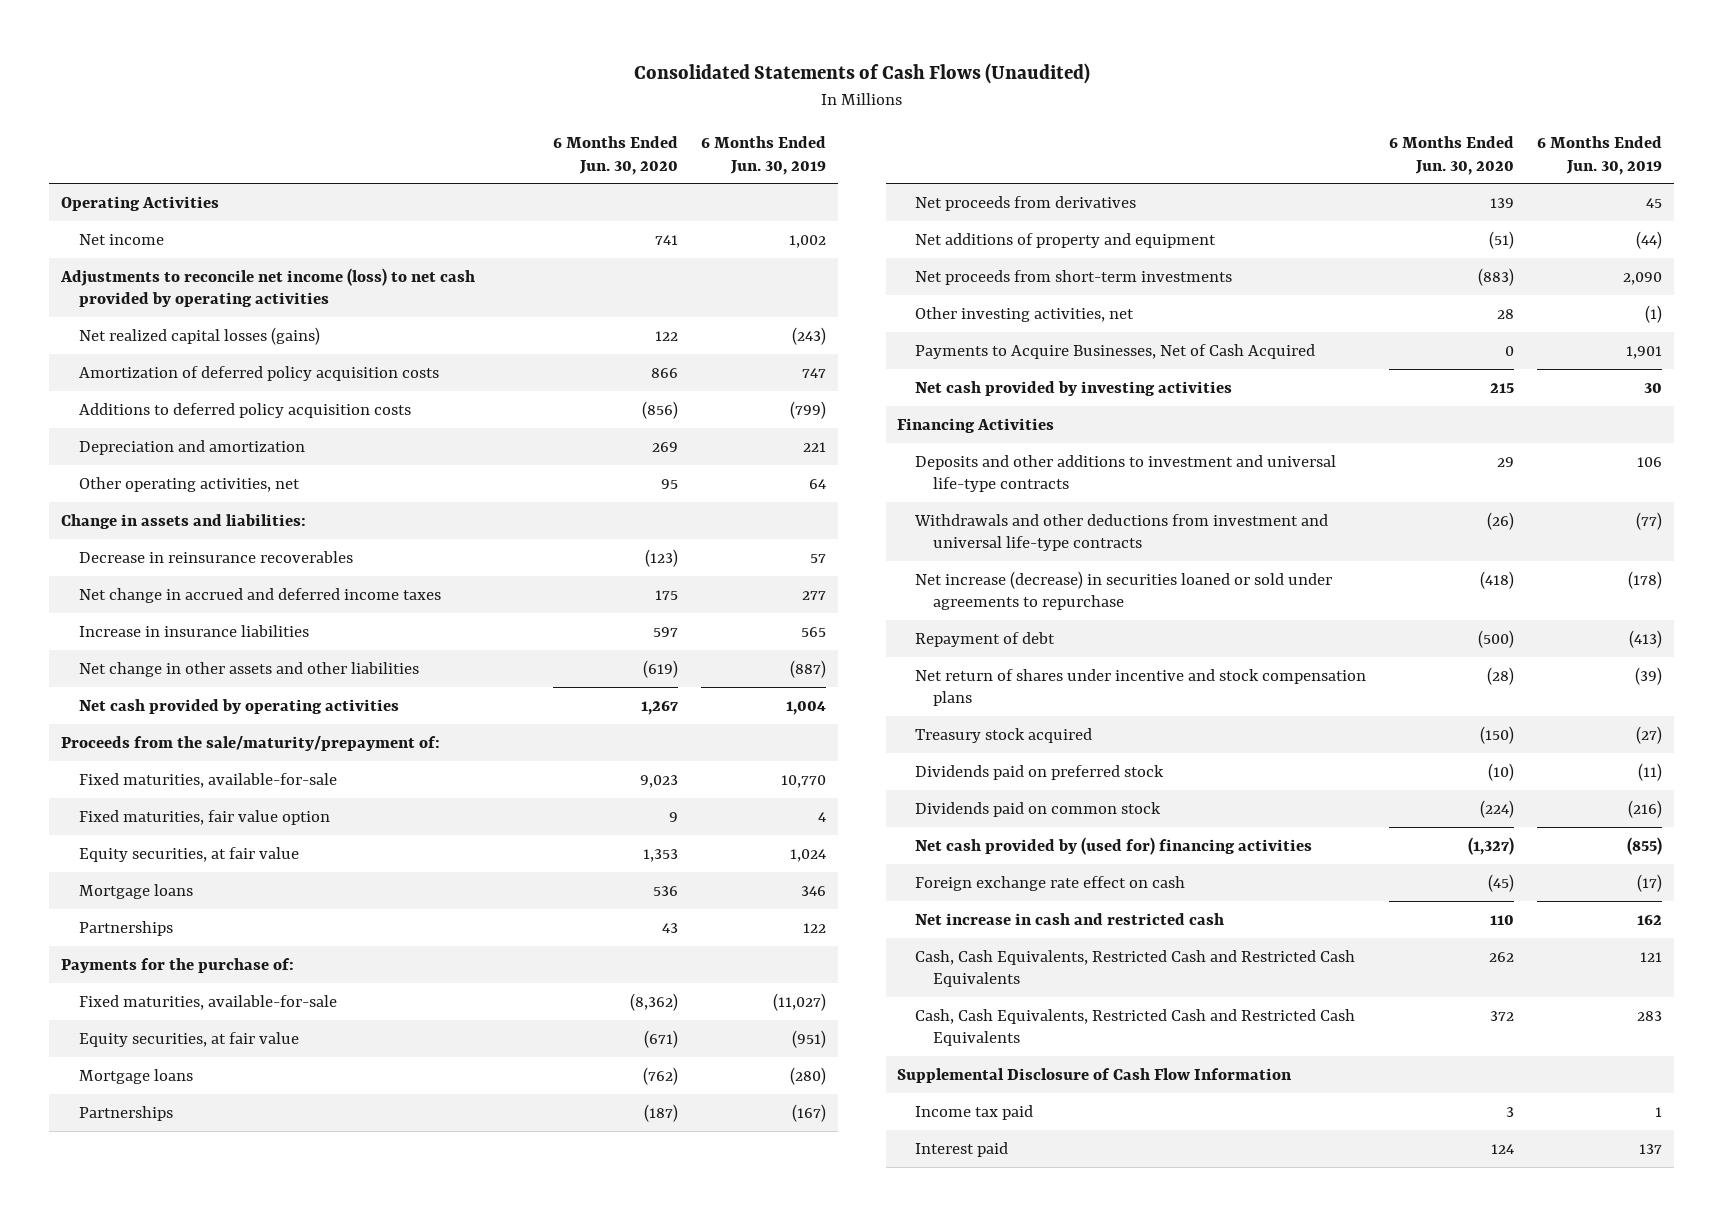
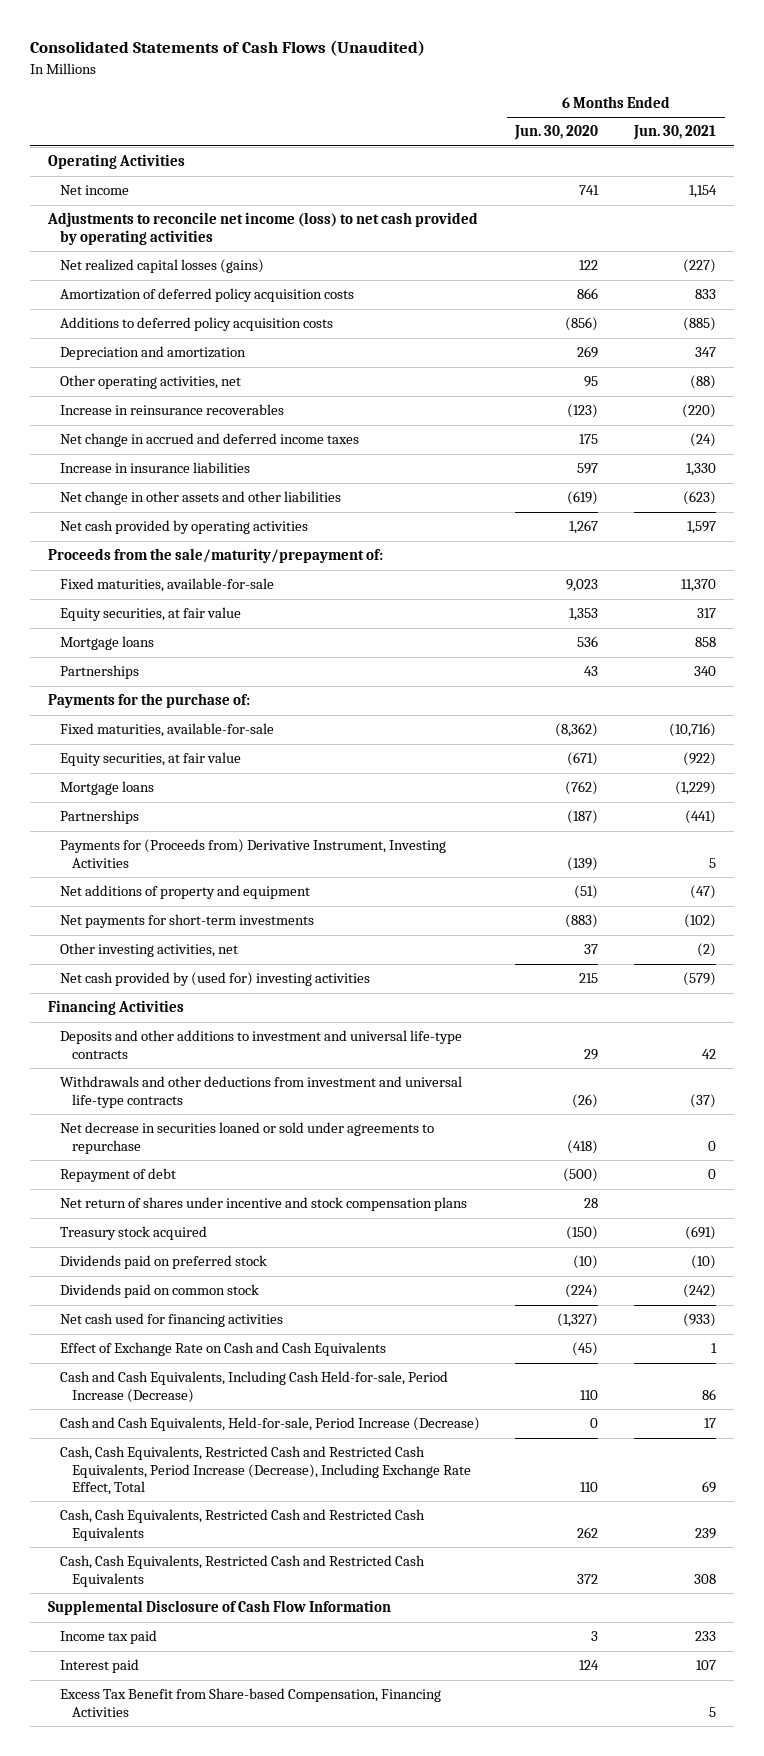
- | 6 Months Ended Jun. 30, 2020 | 6 Months Ended Jun. 30, 2019
+ | 6 Months Ended Jun. 30, 2020 | 6 Months Ended Jun. 30, 2021
- Change in assets and liabilities:
- Decrease in reinsurance recoverables | (123) | 57
+ Increase in reinsurance recoverables | (123) | (220)
- Fixed maturities, fair value option | 9 | 4
- Net proceeds from derivatives | 139 | 45
+ Payments for (Proceeds from) Derivative Instrument, Investing Activities | (139) | 5
- Net proceeds from short-term investments | (883) | 2,090
- Other investing activities, net | 28 | (1)
- Payments to Acquire Businesses, Net of Cash Acquired | 0 | 1,901
- Net cash provided by investing activities | 215 | 30
+ Net payments for short-term investments | (883) | (102)
+ Other investing activities, net | 37 | (2)
+ Net cash provided by (used for) investing activities | 215 | (579)
- Net increase (decrease) in securities loaned or sold under agreements to repurchase | (418) | (178)
+ Net decrease in securities loaned or sold under agreements to repurchase | (418) | 0
- Net return of shares under incentive and stock compensation plans | (28) | (39)
+ Net return of shares under incentive and stock compensation plans | 28 |
- Net cash provided by (used for) financing activities | (1,327) | (855)
- Foreign exchange rate effect on cash | (45) | (17)
- Net increase in cash and restricted cash | 110 | 162
+ Net cash used for financing activities | (1,327) | (933)
+ Effect of Exchange Rate on Cash and Cash Equivalents | (45) | 1
+ Cash and Cash Equivalents, Including Cash Held-for-sale, Period Increase (Decrease) | 110 | 86
+ Cash and Cash Equivalents, Held-for-sale, Period Increase (Decrease) | 0 | 17
+ Cash, Cash Equivalents, Restricted Cash and Restricted Cash Equivalents, Period Increase (Decrease), Including Exchange Rate Effect, Total | 110 | 69
+ Excess Tax Benefit from Share-based Compensation, Financing Activities | | 5

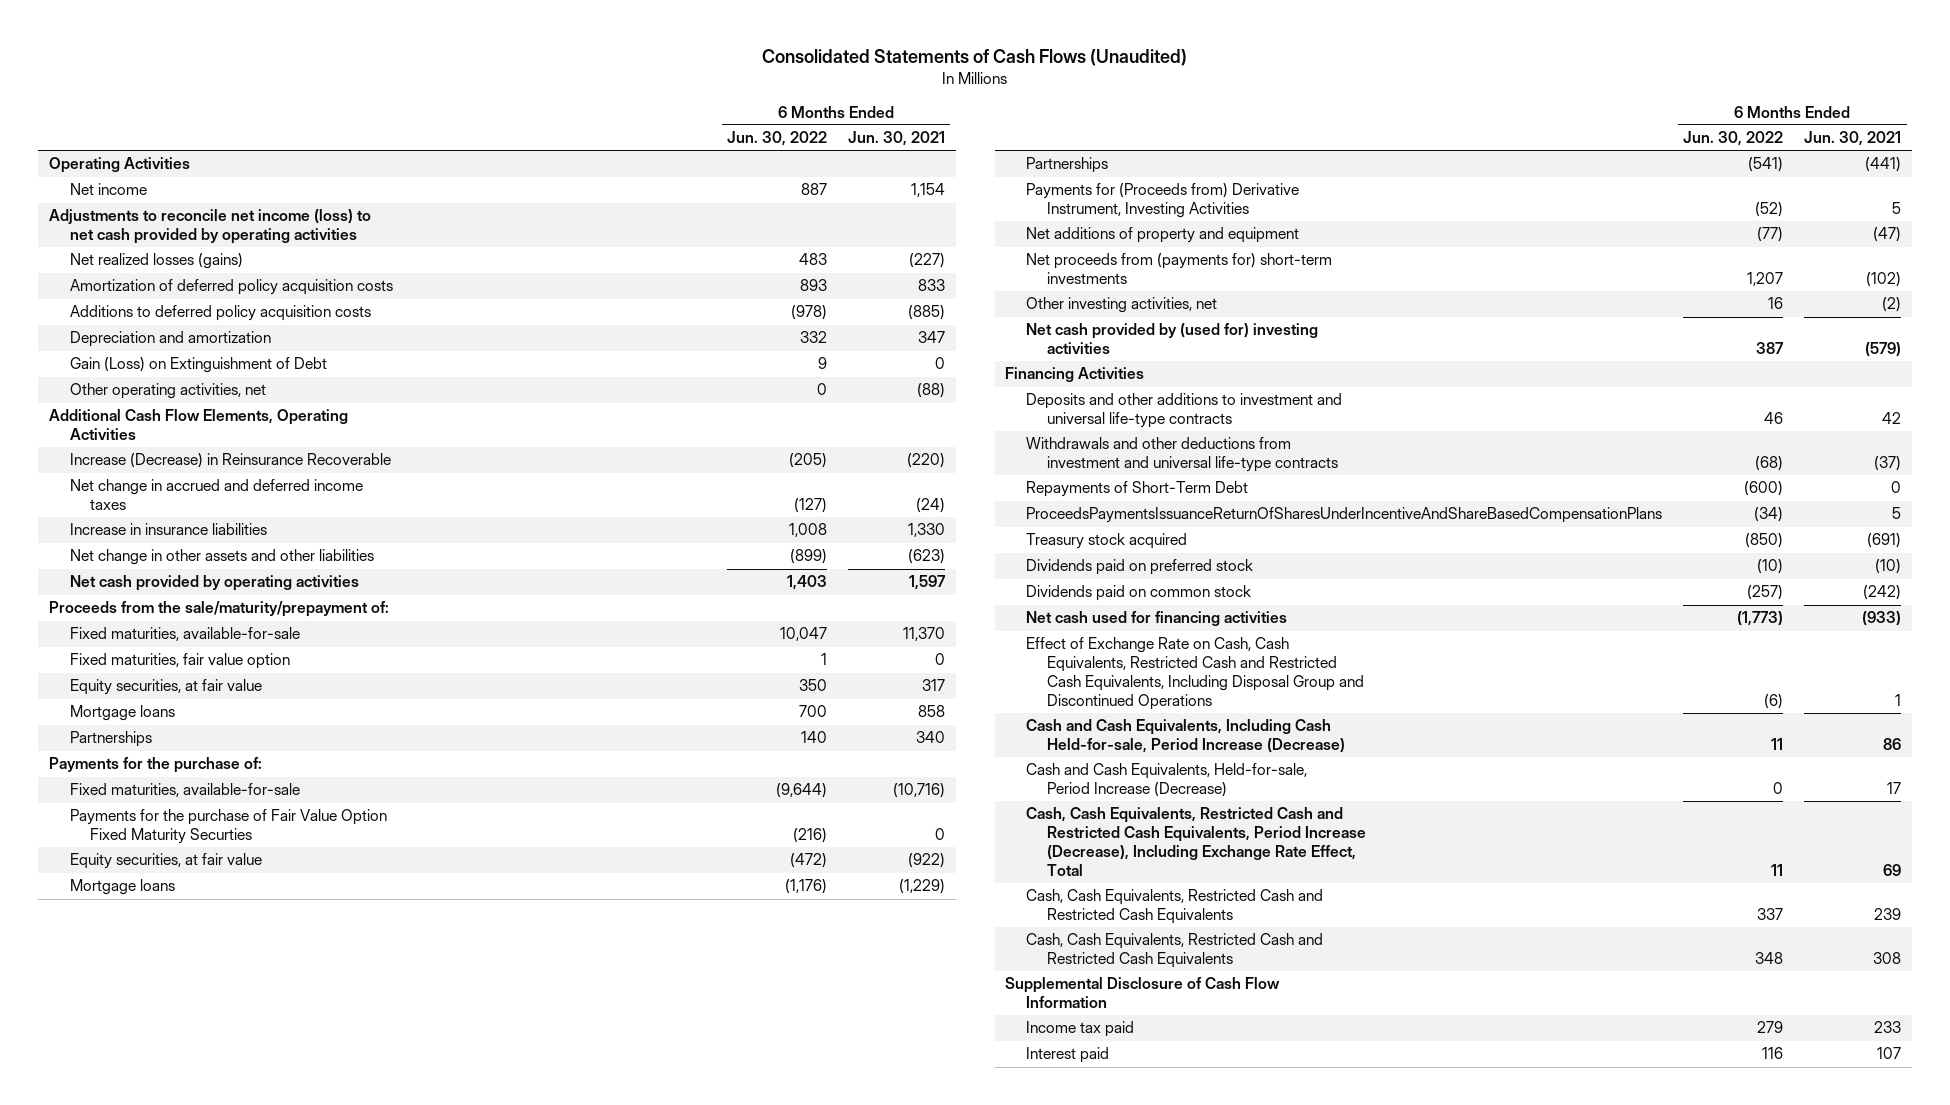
- | 6 Months Ended Jun. 30, 2020 | 6 Months Ended Jun. 30, 2021
+ | 6 Months Ended Jun. 30, 2022 | 6 Months Ended Jun. 30, 2021
- Net realized capital losses (gains) | 122 | (227)
+ Net realized losses (gains) | 483 | (227)
+ Gain (Loss) on Extinguishment of Debt | 9 | 0
- Increase in reinsurance recoverables | (123) | (220)
+ Additional Cash Flow Elements, Operating Activities
+ Increase (Decrease) in Reinsurance Recoverable | (205) | (220)
+ Fixed maturities, fair value option | 1 | 0
+ Payments for the purchase of Fair Value Option Fixed Maturity Securties | (216) | 0
- Net payments for short-term investments | (883) | (102)
+ Net proceeds from (payments for) short-term investments | 1,207 | (102)
- Net decrease in securities loaned or sold under agreements to repurchase | (418) | 0
- Repayment of debt | (500) | 0
- Net return of shares under incentive and stock compensation plans | 28 |
+ Repayments of Short-Term Debt | (600) | 0
+ ProceedsPaymentsIssuanceReturnOfSharesUnderIncentiveAndShareBasedCompensationPlans | (34) | 5
- Effect of Exchange Rate on Cash and Cash Equivalents | (45) | 1
+ Effect of Exchange Rate on Cash, Cash Equivalents, Restricted Cash and Restricted Cash Equivalents, Including Disposal Group and Discontinued Operations | (6) | 1
- Excess Tax Benefit from Share-based Compensation, Financing Activities | | 5

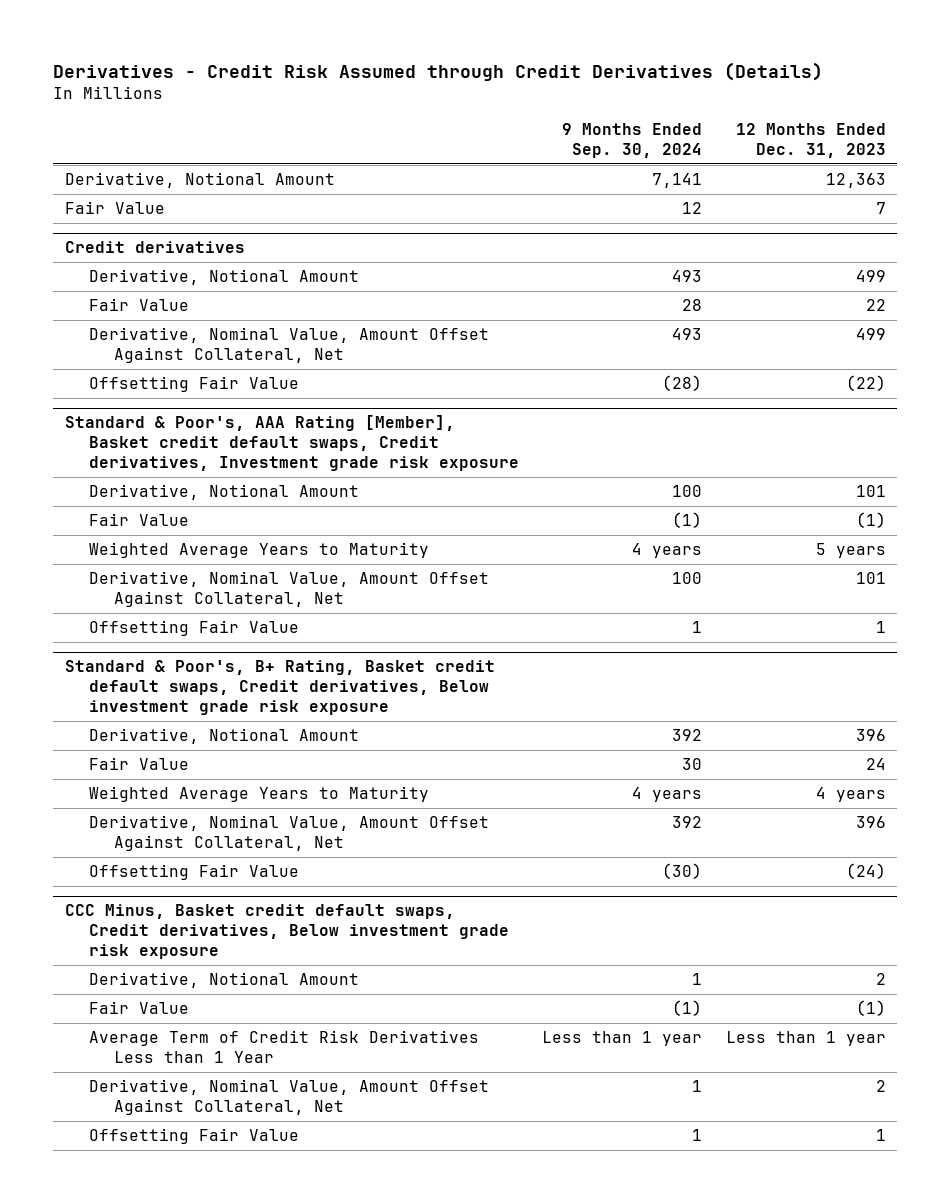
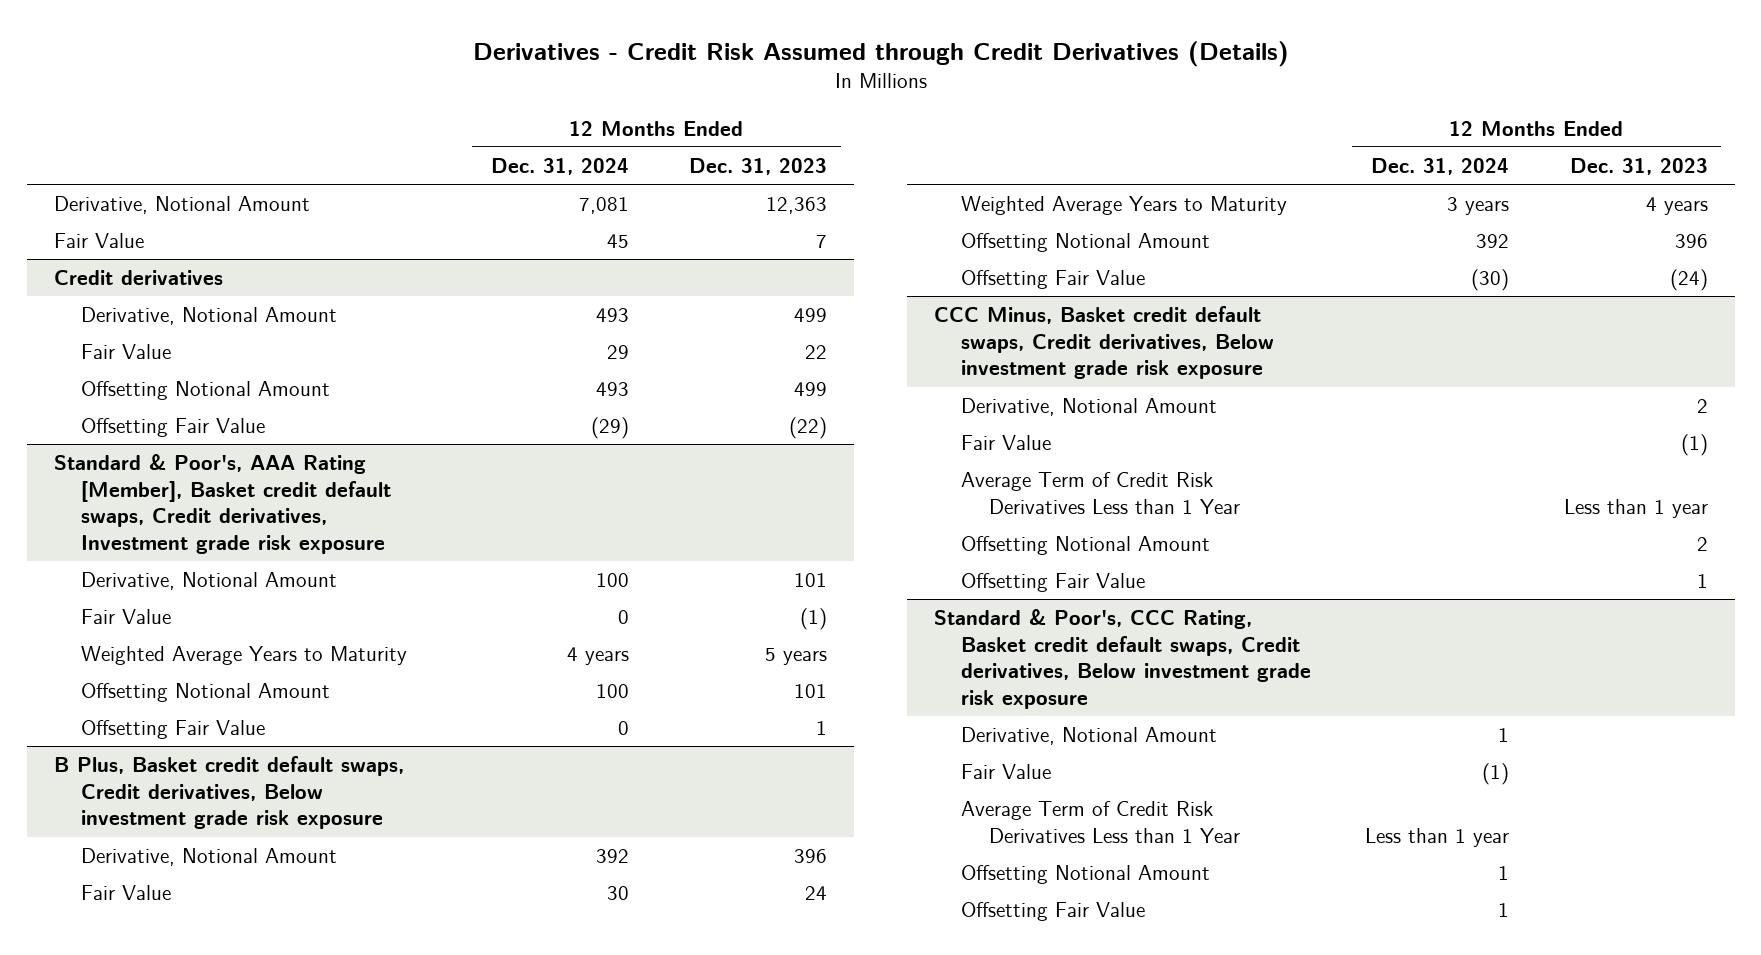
- | 9 Months Ended Sep. 30, 2024 | 12 Months Ended Dec. 31, 2023
+ | 12 Months Ended Dec. 31, 2024 | 12 Months Ended Dec. 31, 2023
@ Credit derivatives
- Derivative, Nominal Value, Amount Offset Against Collateral, Net | 493 | 499
+ Offsetting Notional Amount | 493 | 499
@ Standard & Poor's, AAA Rating [Member], Basket credit default swaps, Credit derivatives, Investment grade risk exposure
- Derivative, Nominal Value, Amount Offset Against Collateral, Net | 100 | 101
+ Offsetting Notional Amount | 100 | 101
- Standard & Poor's, B+ Rating, Basket credit default swaps, Credit derivatives, Below investment grade risk exposure
+ B Plus, Basket credit default swaps, Credit derivatives, Below investment grade risk exposure
- Derivative, Nominal Value, Amount Offset Against Collateral, Net | 392 | 396
+ Offsetting Notional Amount | 392 | 396
@ CCC Minus, Basket credit default swaps, Credit derivatives, Below investment grade risk exposure
- Derivative, Nominal Value, Amount Offset Against Collateral, Net | 1 | 2
+ Offsetting Notional Amount | | 2
+ Standard & Poor's, CCC Rating, Basket credit default swaps, Credit derivatives, Below investment grade risk exposure
+ Derivative, Notional Amount | 1 |
+ Fair Value | (1) |
+ Average Term of Credit Risk Derivatives Less than 1 Year | Less than 1 year |
+ Offsetting Notional Amount | 1 |
+ Offsetting Fair Value | 1 |

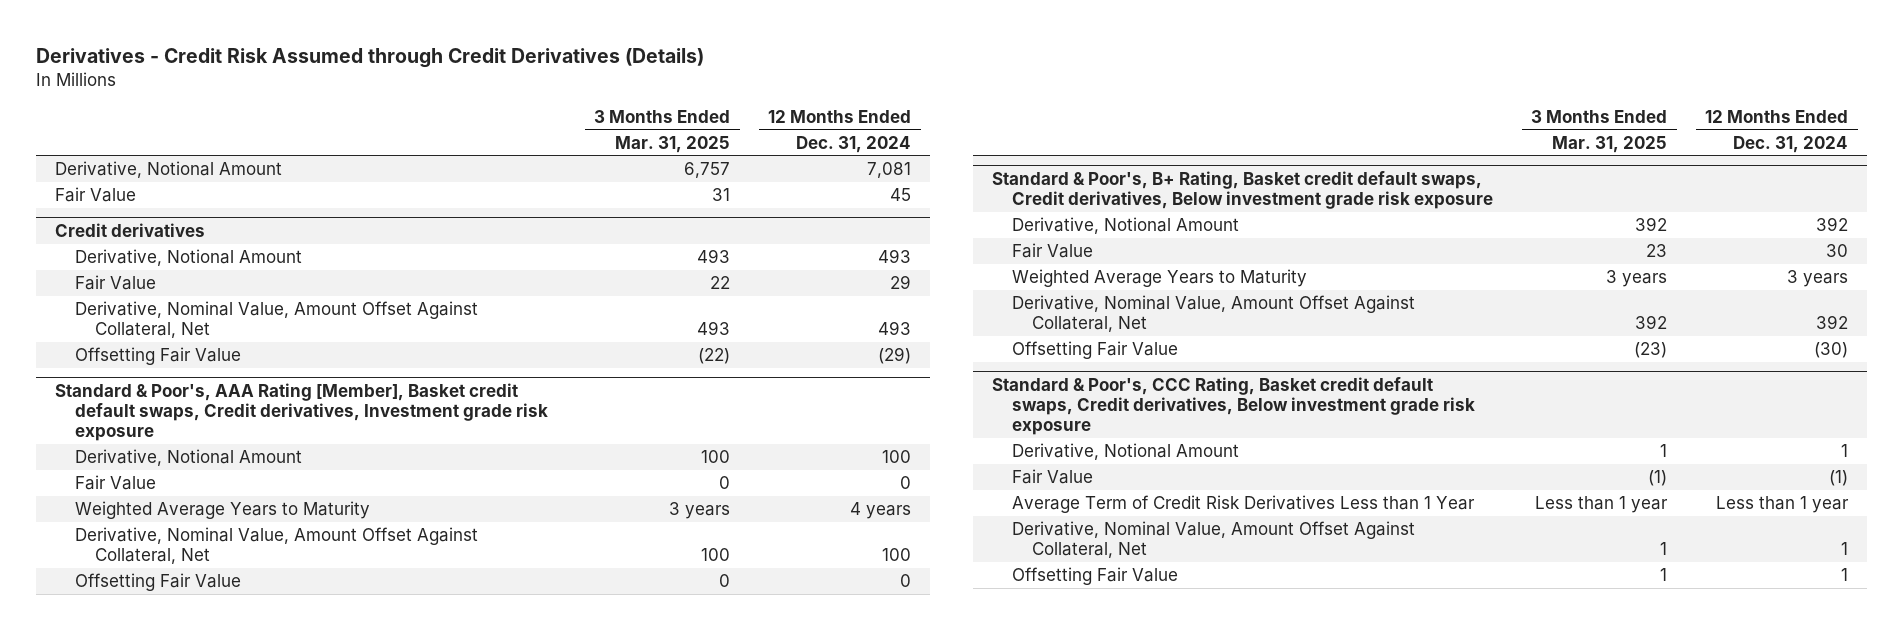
- | 12 Months Ended Dec. 31, 2024 | 12 Months Ended Dec. 31, 2023
+ | 3 Months Ended Mar. 31, 2025 | 12 Months Ended Dec. 31, 2024
@ Credit derivatives
- Offsetting Notional Amount | 493 | 499
+ Derivative, Nominal Value, Amount Offset Against Collateral, Net | 493 | 493
@ Standard & Poor's, AAA Rating [Member], Basket credit default swaps, Credit derivatives, Investment grade risk exposure
- Offsetting Notional Amount | 100 | 101
+ Derivative, Nominal Value, Amount Offset Against Collateral, Net | 100 | 100
- B Plus, Basket credit default swaps, Credit derivatives, Below investment grade risk exposure
+ Standard & Poor's, B+ Rating, Basket credit default swaps, Credit derivatives, Below investment grade risk exposure
- Offsetting Notional Amount | 392 | 396
+ Derivative, Nominal Value, Amount Offset Against Collateral, Net | 392 | 392
- CCC Minus, Basket credit default swaps, Credit derivatives, Below investment grade risk exposure
- Derivative, Notional Amount | | 2
- Fair Value | | (1)
- Average Term of Credit Risk Derivatives Less than 1 Year | | Less than 1 year
- Offsetting Notional Amount | | 2
- Offsetting Fair Value | | 1
@ Standard & Poor's, CCC Rating, Basket credit default swaps, Credit derivatives, Below investment grade risk exposure
- Offsetting Notional Amount | 1 |
+ Derivative, Nominal Value, Amount Offset Against Collateral, Net | 1 | 1

